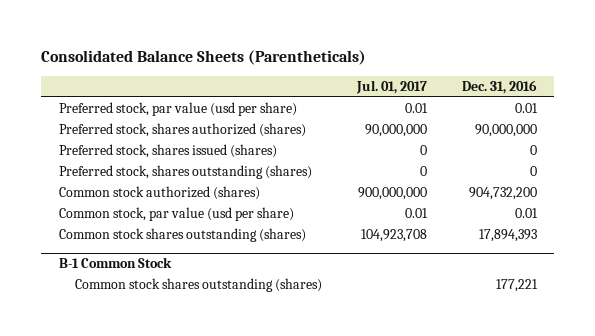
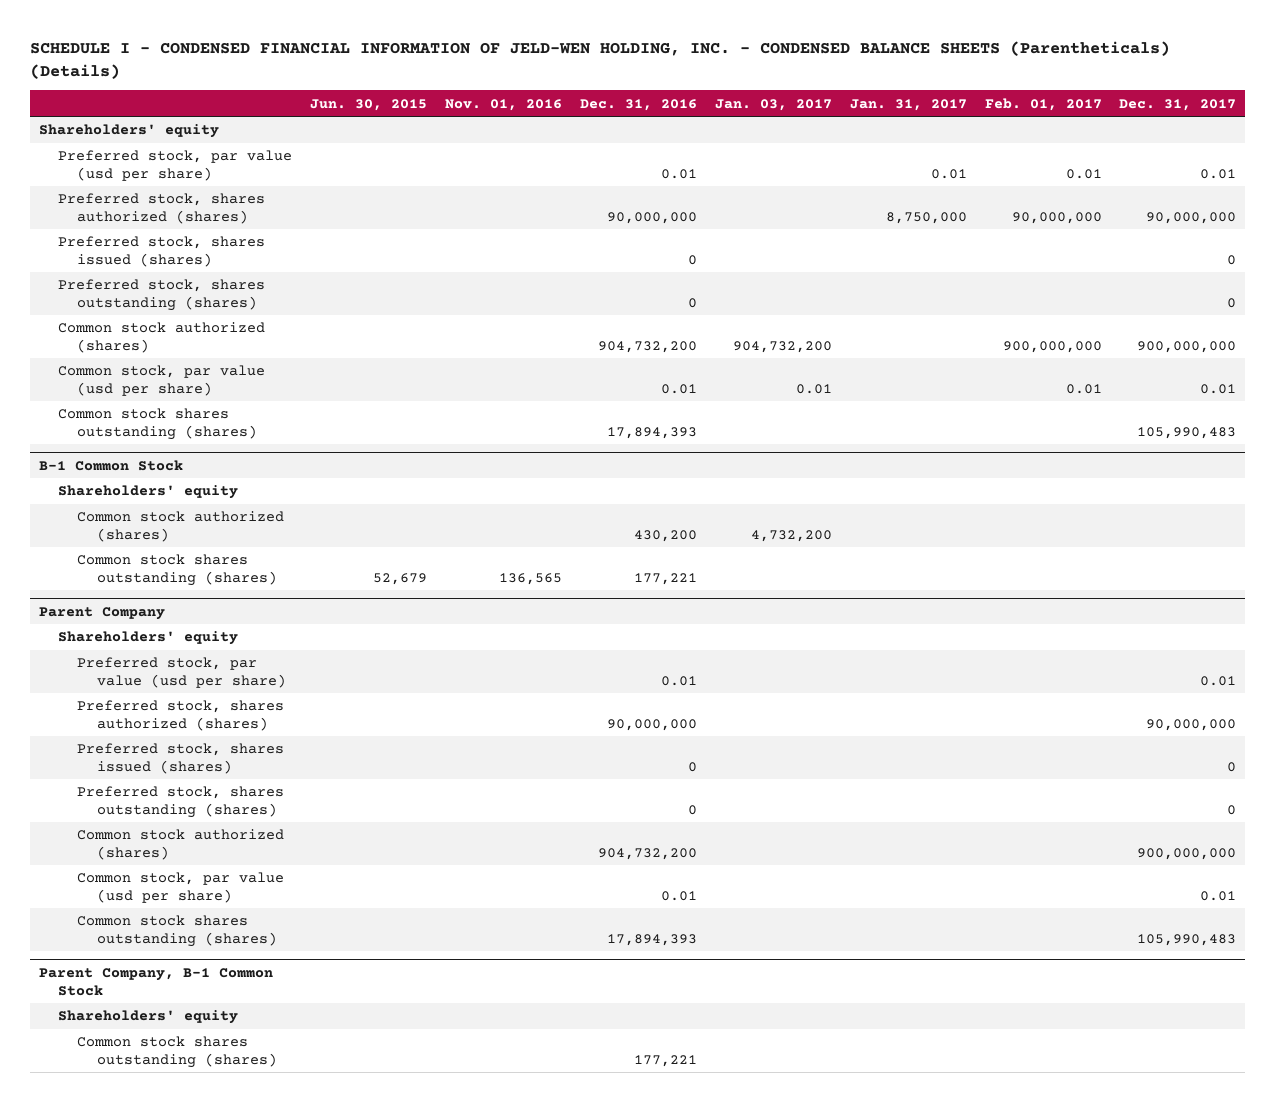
- Consolidated Balance Sheets (Parentheticals)
+ SCHEDULE I - CONDENSED FINANCIAL INFORMATION OF JELD-WEN HOLDING, INC. - CONDENSED BALANCE SHEETS (Parentheticals) (Details)
- | Jul. 01, 2017 | Dec. 31, 2016
+ | Jun. 30, 2015 | Nov. 01, 2016 | Dec. 31, 2016 | Jan. 03, 2017 | Jan. 31, 2017 | Feb. 01, 2017 | Dec. 31, 2017
+ Shareholders' equity
@ B-1 Common Stock
+ Shareholders' equity
+ Common stock authorized (shares) | | | 430,200 | 4,732,200 | | |
+ Parent Company
+ Shareholders' equity
+ Preferred stock, par value (usd per share) | | | 0.01 | | | | 0.01
+ Preferred stock, shares authorized (shares) | | | 90,000,000 | | | | 90,000,000
+ Preferred stock, shares issued (shares) | | | 0 | | | | 0
+ Preferred stock, shares outstanding (shares) | | | 0 | | | | 0
+ Common stock authorized (shares) | | | 904,732,200 | | | | 900,000,000
+ Common stock, par value (usd per share) | | | 0.01 | | | | 0.01
+ Common stock shares outstanding (shares) | | | 17,894,393 | | | | 105,990,483
+ Parent Company, B-1 Common Stock
+ Shareholders' equity
+ Common stock shares outstanding (shares) | | | 177,221 | | | |

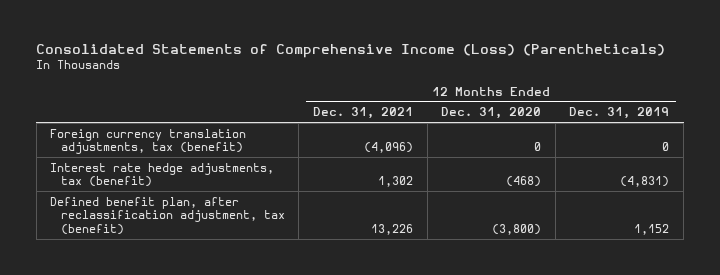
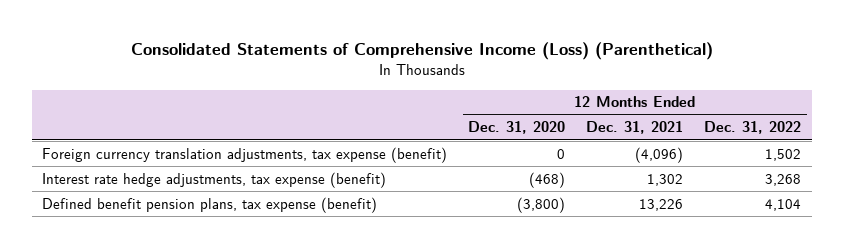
- Consolidated Statements of Comprehensive Income (Loss) (Parentheticals)
+ Consolidated Statements of Comprehensive Income (Loss) (Parenthetical)
- | 12 Months Ended Dec. 31, 2021 | 12 Months Ended Dec. 31, 2020 | 12 Months Ended Dec. 31, 2019
+ | 12 Months Ended Dec. 31, 2020 | 12 Months Ended Dec. 31, 2021 | 12 Months Ended Dec. 31, 2022
- Foreign currency translation adjustments, tax (benefit) | (4,096) | 0 | 0
- Interest rate hedge adjustments, tax (benefit) | 1,302 | (468) | (4,831)
- Defined benefit plan, after reclassification adjustment, tax (benefit) | 13,226 | (3,800) | 1,152
+ Foreign currency translation adjustments, tax expense (benefit) | 0 | (4,096) | 1,502
+ Interest rate hedge adjustments, tax expense (benefit) | (468) | 1,302 | 3,268
+ Defined benefit pension plans, tax expense (benefit) | (3,800) | 13,226 | 4,104

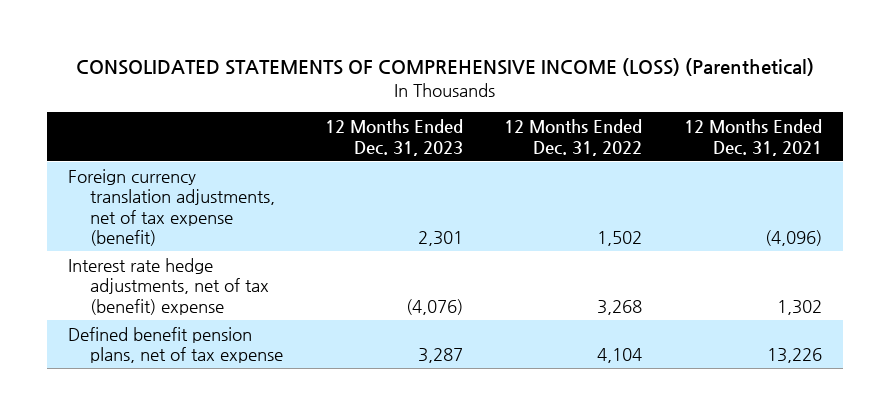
- Consolidated Statements of Comprehensive Income (Loss) (Parenthetical)
+ CONSOLIDATED STATEMENTS OF COMPREHENSIVE INCOME (LOSS) (Parenthetical)
- | 12 Months Ended Dec. 31, 2020 | 12 Months Ended Dec. 31, 2021 | 12 Months Ended Dec. 31, 2022
+ | 12 Months Ended Dec. 31, 2023 | 12 Months Ended Dec. 31, 2022 | 12 Months Ended Dec. 31, 2021
- Foreign currency translation adjustments, tax expense (benefit) | 0 | (4,096) | 1,502
- Interest rate hedge adjustments, tax expense (benefit) | (468) | 1,302 | 3,268
- Defined benefit pension plans, tax expense (benefit) | (3,800) | 13,226 | 4,104
+ Foreign currency translation adjustments, net of tax expense (benefit) | 2,301 | 1,502 | (4,096)
+ Interest rate hedge adjustments, net of tax (benefit) expense | (4,076) | 3,268 | 1,302
+ Defined benefit pension plans, net of tax expense | 3,287 | 4,104 | 13,226

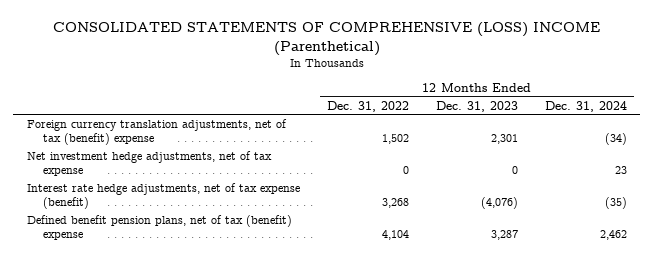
- CONSOLIDATED STATEMENTS OF COMPREHENSIVE INCOME (LOSS) (Parenthetical)
+ CONSOLIDATED STATEMENTS OF COMPREHENSIVE (LOSS) INCOME (Parenthetical)
- | 12 Months Ended Dec. 31, 2023 | 12 Months Ended Dec. 31, 2022 | 12 Months Ended Dec. 31, 2021
+ | 12 Months Ended Dec. 31, 2022 | 12 Months Ended Dec. 31, 2023 | 12 Months Ended Dec. 31, 2024
- Foreign currency translation adjustments, net of tax expense (benefit) | 2,301 | 1,502 | (4,096)
- Interest rate hedge adjustments, net of tax (benefit) expense | (4,076) | 3,268 | 1,302
- Defined benefit pension plans, net of tax expense | 3,287 | 4,104 | 13,226
+ Foreign currency translation adjustments, net of tax (benefit) expense | 1,502 | 2,301 | (34)
+ Net investment hedge adjustments, net of tax expense | 0 | 0 | 23
+ Interest rate hedge adjustments, net of tax expense (benefit) | 3,268 | (4,076) | (35)
+ Defined benefit pension plans, net of tax (benefit) expense | 4,104 | 3,287 | 2,462

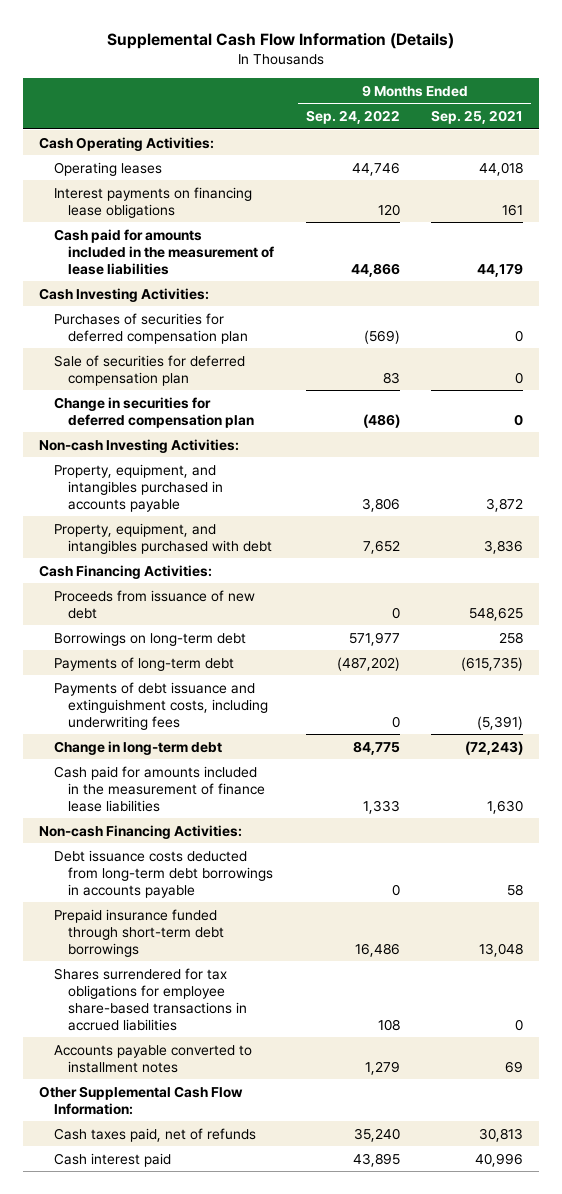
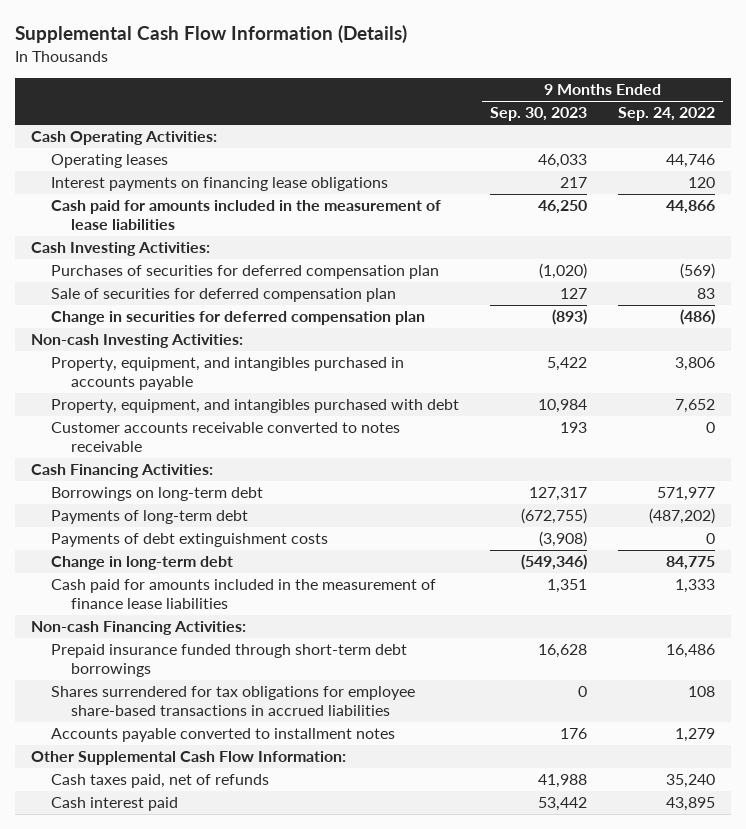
- | 9 Months Ended Sep. 24, 2022 | 9 Months Ended Sep. 25, 2021
+ | 9 Months Ended Sep. 30, 2023 | 9 Months Ended Sep. 24, 2022
+ Customer accounts receivable converted to notes receivable | 193 | 0
- Proceeds from issuance of new debt | 0 | 548,625
- Payments of debt issuance and extinguishment costs, including underwriting fees | 0 | (5,391)
+ Payments of debt extinguishment costs | (3,908) | 0
- Debt issuance costs deducted from long-term debt borrowings in accounts payable | 0 | 58

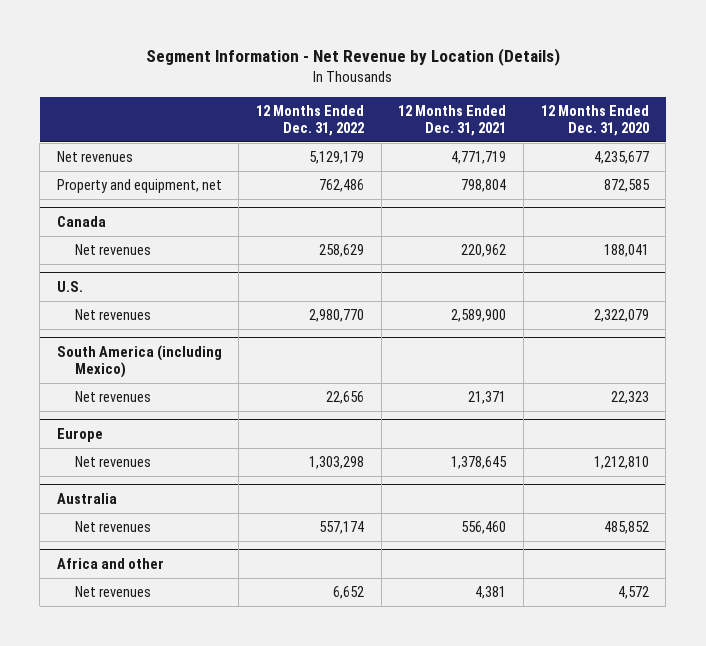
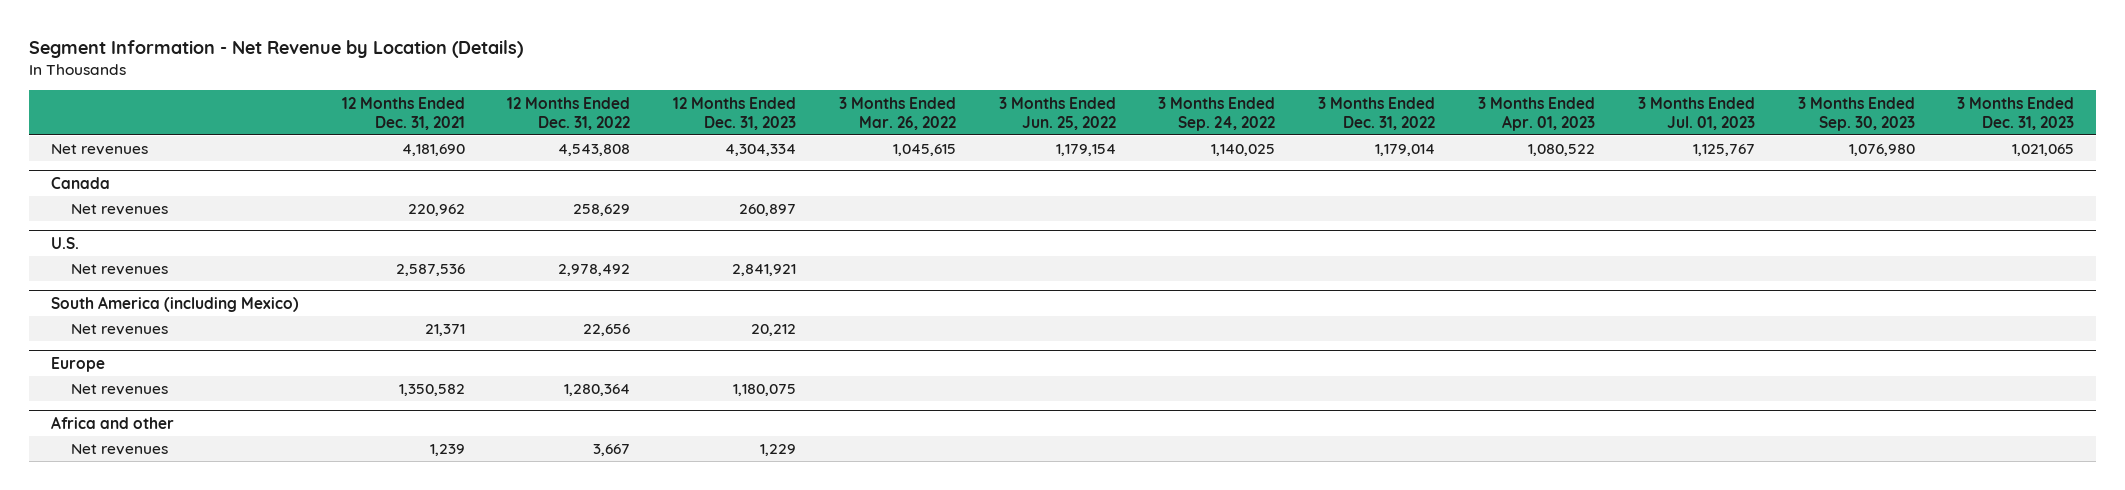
- | 12 Months Ended Dec. 31, 2022 | 12 Months Ended Dec. 31, 2021 | 12 Months Ended Dec. 31, 2020
+ | 12 Months Ended Dec. 31, 2021 | 12 Months Ended Dec. 31, 2022 | 12 Months Ended Dec. 31, 2023 | 3 Months Ended Mar. 26, 2022 | 3 Months Ended Jun. 25, 2022 | 3 Months Ended Sep. 24, 2022 | 3 Months Ended Dec. 31, 2022 | 3 Months Ended Apr. 01, 2023 | 3 Months Ended Jul. 01, 2023 | 3 Months Ended Sep. 30, 2023 | 3 Months Ended Dec. 31, 2023
- Net revenues | 5,129,179 | 4,771,719 | 4,235,677
- Property and equipment, net | 762,486 | 798,804 | 872,585
+ Net revenues | 4,181,690 | 4,543,808 | 4,304,334 | 1,045,615 | 1,179,154 | 1,140,025 | 1,179,014 | 1,080,522 | 1,125,767 | 1,076,980 | 1,021,065
@ U.S.
- Net revenues | 2,980,770 | 2,589,900 | 2,322,079
+ Net revenues | 2,587,536 | 2,978,492 | 2,841,921 | | | | | | | |
@ Europe
- Net revenues | 1,303,298 | 1,378,645 | 1,212,810
- Australia
- Net revenues | 557,174 | 556,460 | 485,852
@ Europe
+ Net revenues | 1,350,582 | 1,280,364 | 1,180,075 | | | | | | | |
@ Africa and other
- Net revenues | 6,652 | 4,381 | 4,572
+ Net revenues | 1,239 | 3,667 | 1,229 | | | | | | | |

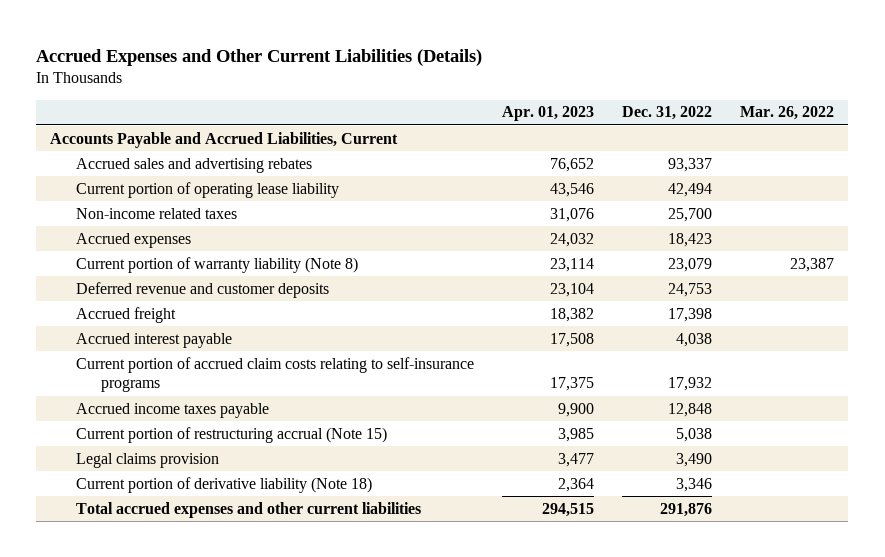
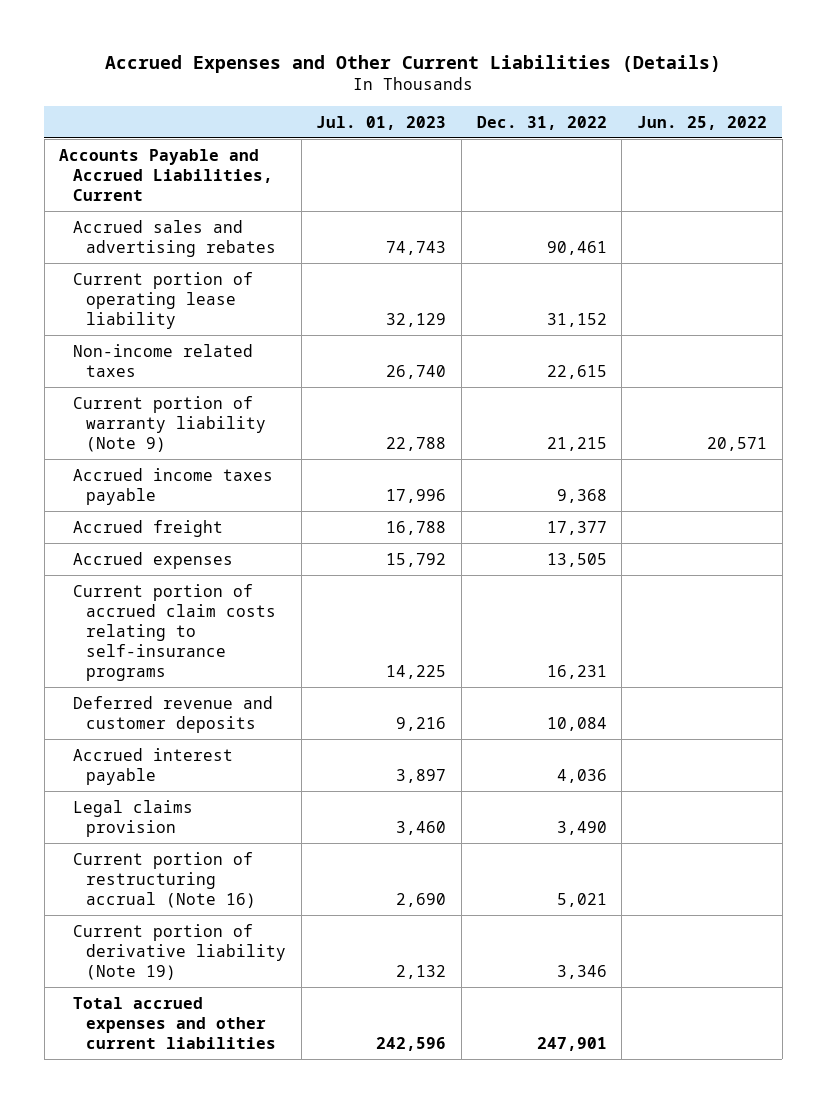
- | Apr. 01, 2023 | Dec. 31, 2022 | Mar. 26, 2022
+ | Jul. 01, 2023 | Dec. 31, 2022 | Jun. 25, 2022
- Accrued sales and advertising rebates | 76,652 | 93,337 |
- Current portion of operating lease liability | 43,546 | 42,494 |
- Non-income related taxes | 31,076 | 25,700 |
- Accrued expenses | 24,032 | 18,423 |
- Current portion of warranty liability (Note 8) | 23,114 | 23,079 | 23,387
- Deferred revenue and customer deposits | 23,104 | 24,753 |
- Accrued freight | 18,382 | 17,398 |
- Accrued interest payable | 17,508 | 4,038 |
- Current portion of accrued claim costs relating to self-insurance programs | 17,375 | 17,932 |
- Accrued income taxes payable | 9,900 | 12,848 |
- Current portion of restructuring accrual (Note 15) | 3,985 | 5,038 |
+ Accrued sales and advertising rebates | 74,743 | 90,461 |
+ Current portion of operating lease liability | 32,129 | 31,152 |
+ Non-income related taxes | 26,740 | 22,615 |
+ Current portion of warranty liability (Note 9) | 22,788 | 21,215 | 20,571
+ Accrued income taxes payable | 17,996 | 9,368 |
+ Accrued freight | 16,788 | 17,377 |
+ Accrued expenses | 15,792 | 13,505 |
+ Current portion of accrued claim costs relating to self-insurance programs | 14,225 | 16,231 |
+ Deferred revenue and customer deposits | 9,216 | 10,084 |
+ Accrued interest payable | 3,897 | 4,036 |
- Current portion of derivative liability (Note 18) | 2,364 | 3,346 |
- Total accrued expenses and other current liabilities | 294,515 | 291,876 |
+ Current portion of restructuring accrual (Note 16) | 2,690 | 5,021 |
+ Current portion of derivative liability (Note 19) | 2,132 | 3,346 |
+ Total accrued expenses and other current liabilities | 242,596 | 247,901 |

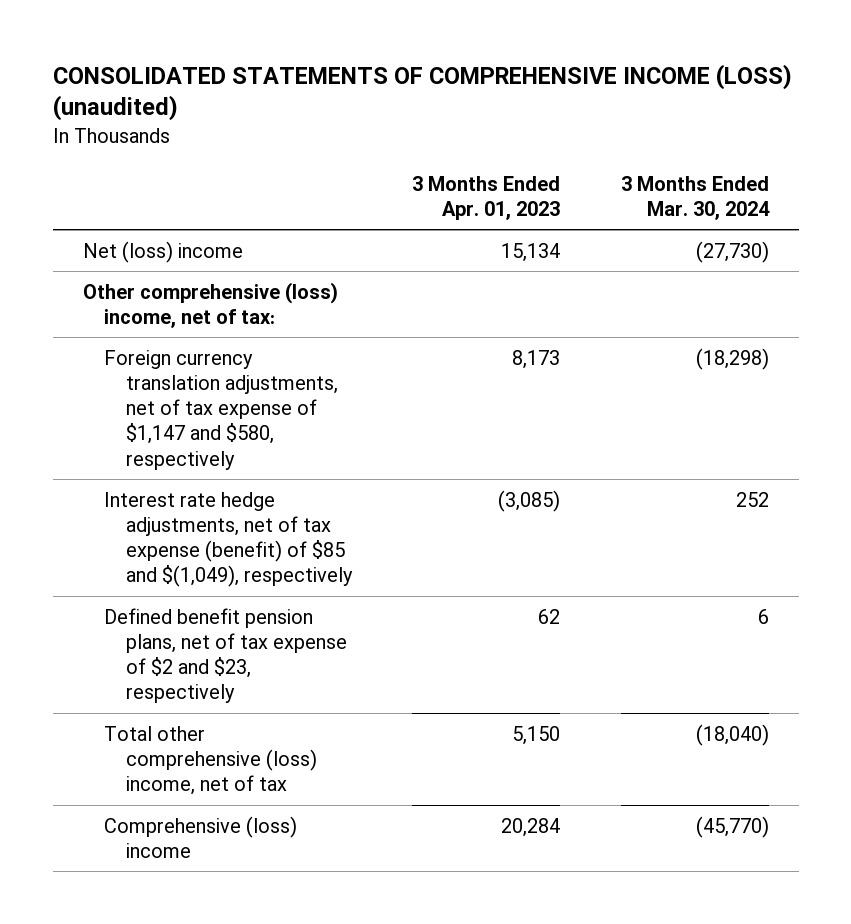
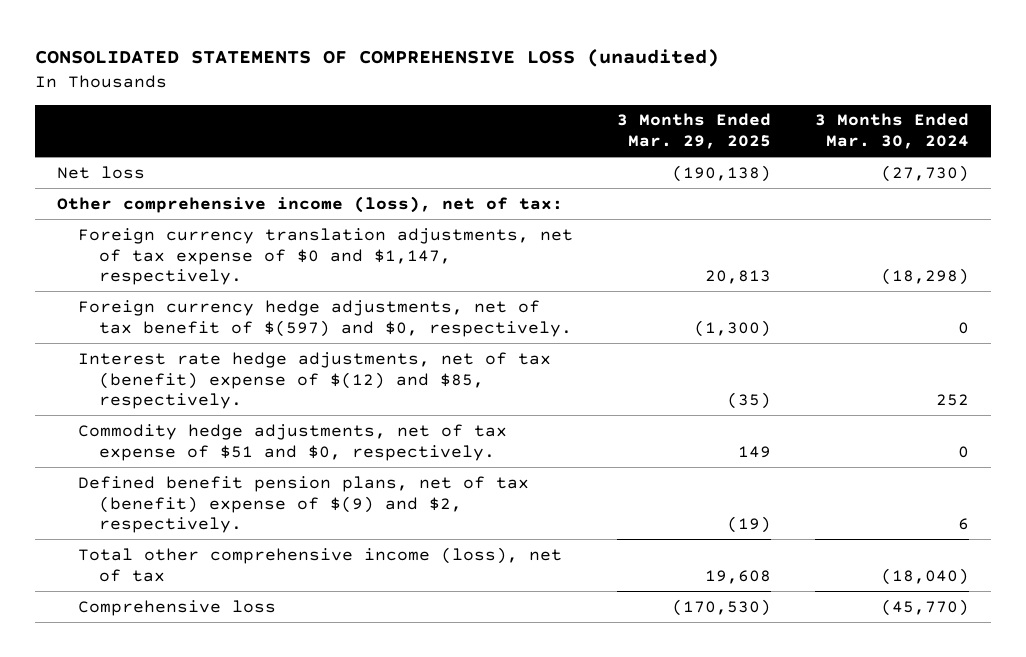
- CONSOLIDATED STATEMENTS OF COMPREHENSIVE INCOME (LOSS) (unaudited)
+ CONSOLIDATED STATEMENTS OF COMPREHENSIVE LOSS (unaudited)
- | 3 Months Ended Apr. 01, 2023 | 3 Months Ended Mar. 30, 2024
+ | 3 Months Ended Mar. 29, 2025 | 3 Months Ended Mar. 30, 2024
- Net (loss) income | 15,134 | (27,730)
- Other comprehensive (loss) income, net of tax:
- Foreign currency translation adjustments, net of tax expense of $1,147 and $580, respectively | 8,173 | (18,298)
- Interest rate hedge adjustments, net of tax expense (benefit) of $85 and $(1,049), respectively | (3,085) | 252
- Defined benefit pension plans, net of tax expense of $2 and $23, respectively | 62 | 6
- Total other comprehensive (loss) income, net of tax | 5,150 | (18,040)
- Comprehensive (loss) income | 20,284 | (45,770)
+ Net loss | (190,138) | (27,730)
+ Other comprehensive income (loss), net of tax:
+ Foreign currency translation adjustments, net of tax expense of $0 and $1,147, respectively. | 20,813 | (18,298)
+ Foreign currency hedge adjustments, net of tax benefit of $(597) and $0, respectively. | (1,300) | 0
+ Interest rate hedge adjustments, net of tax (benefit) expense of $(12) and $85, respectively. | (35) | 252
+ Commodity hedge adjustments, net of tax expense of $51 and $0, respectively. | 149 | 0
+ Defined benefit pension plans, net of tax (benefit) expense of $(9) and $2, respectively. | (19) | 6
+ Total other comprehensive income (loss), net of tax | 19,608 | (18,040)
+ Comprehensive loss | (170,530) | (45,770)

